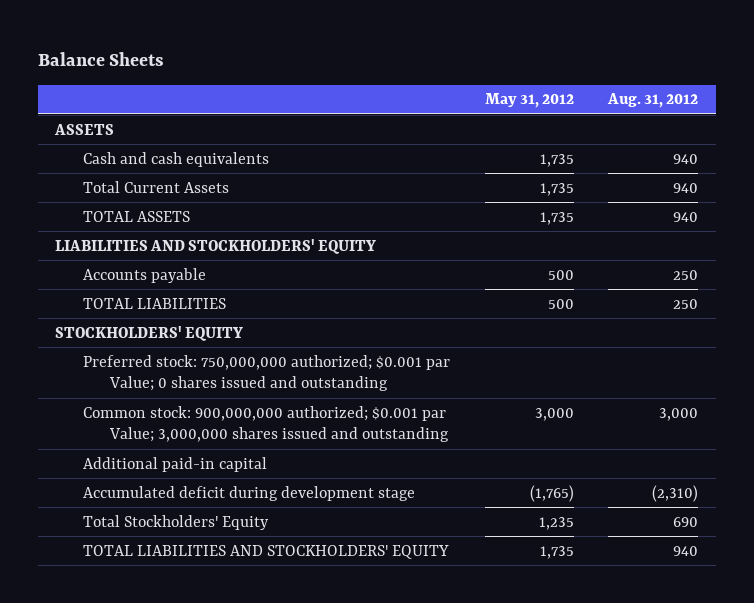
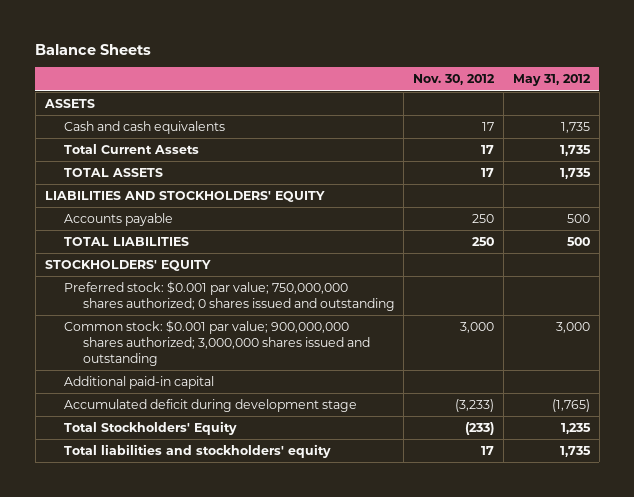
- | May 31, 2012 | Aug. 31, 2012
+ | Nov. 30, 2012 | May 31, 2012
- Preferred stock: 750,000,000 authorized; $0.001 par Value; 0 shares issued and outstanding
- Common stock: 900,000,000 authorized; $0.001 par Value; 3,000,000 shares issued and outstanding | 3,000 | 3,000
+ Preferred stock: $0.001 par value; 750,000,000 shares authorized; 0 shares issued and outstanding
+ Common stock: $0.001 par value; 900,000,000 shares authorized; 3,000,000 shares issued and outstanding | 3,000 | 3,000
- TOTAL LIABILITIES AND STOCKHOLDERS' EQUITY | 1,735 | 940
+ Total liabilities and stockholders' equity | 17 | 1,735

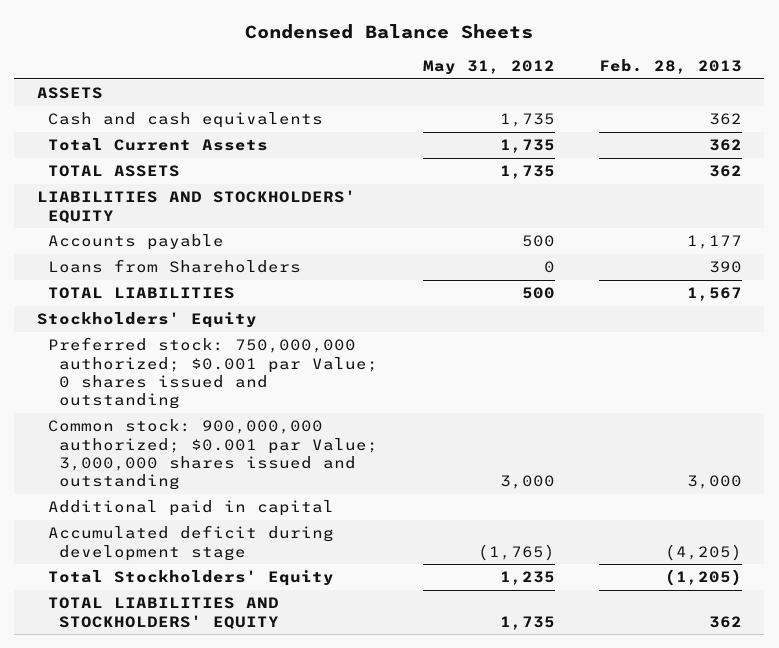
- Balance Sheets
+ Condensed Balance Sheets
- | Nov. 30, 2012 | May 31, 2012
+ | May 31, 2012 | Feb. 28, 2013
+ Loans from Shareholders | 0 | 390
- STOCKHOLDERS' EQUITY
- Preferred stock: $0.001 par value; 750,000,000 shares authorized; 0 shares issued and outstanding
- Common stock: $0.001 par value; 900,000,000 shares authorized; 3,000,000 shares issued and outstanding | 3,000 | 3,000
- Additional paid-in capital
+ Stockholders' Equity
+ Preferred stock: 750,000,000 authorized; $0.001 par Value; 0 shares issued and outstanding
+ Common stock: 900,000,000 authorized; $0.001 par Value; 3,000,000 shares issued and outstanding | 3,000 | 3,000
+ Additional paid in capital
- Total liabilities and stockholders' equity | 17 | 1,735
+ TOTAL LIABILITIES AND STOCKHOLDERS' EQUITY | 1,735 | 362

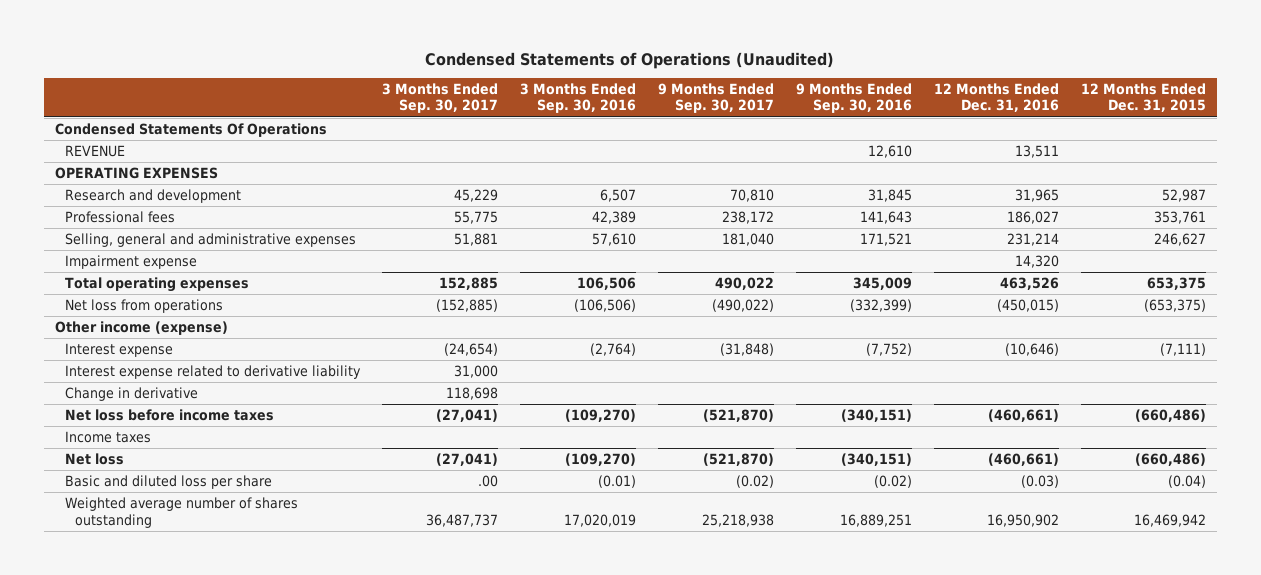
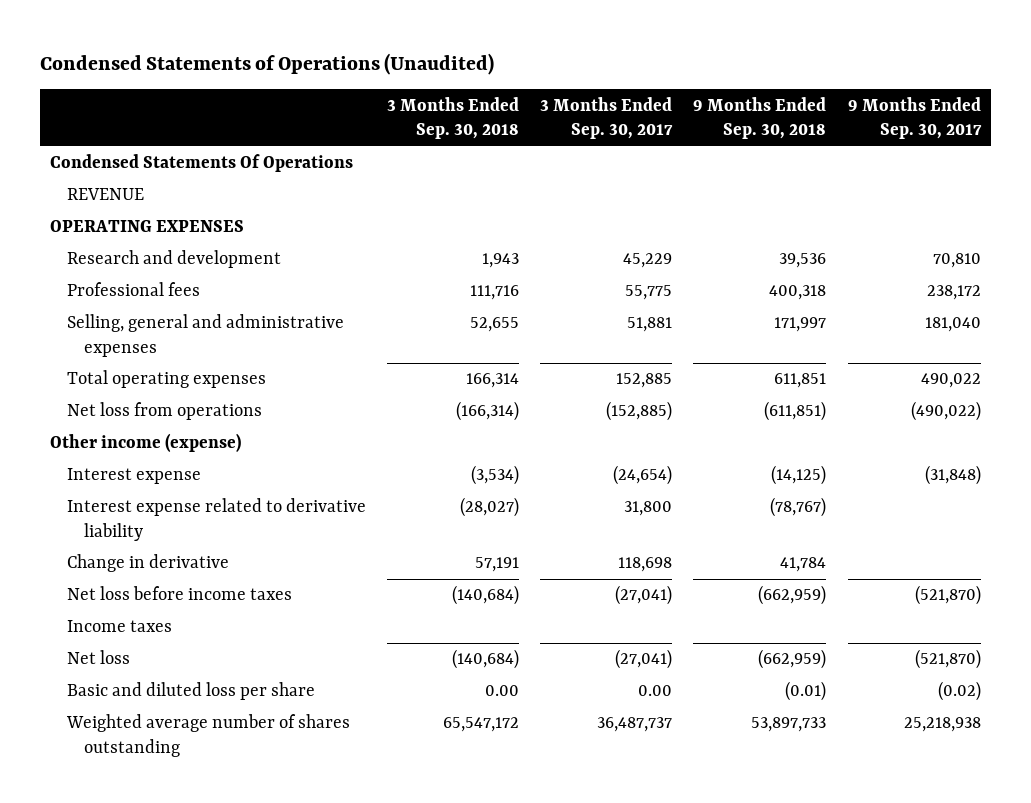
- | 3 Months Ended Sep. 30, 2017 | 3 Months Ended Sep. 30, 2016 | 9 Months Ended Sep. 30, 2017 | 9 Months Ended Sep. 30, 2016 | 12 Months Ended Dec. 31, 2016 | 12 Months Ended Dec. 31, 2015
+ | 3 Months Ended Sep. 30, 2018 | 3 Months Ended Sep. 30, 2017 | 9 Months Ended Sep. 30, 2018 | 9 Months Ended Sep. 30, 2017
- Impairment expense | | | | | 14,320 |
- Interest expense related to derivative liability | 31,000 | | | | |
+ Interest expense related to derivative liability | (28,027) | 31,800 | (78,767) |
- Basic and diluted loss per share | .00 | (0.01) | (0.02) | (0.02) | (0.03) | (0.04)
+ Basic and diluted loss per share | 0.00 | 0.00 | (0.01) | (0.02)

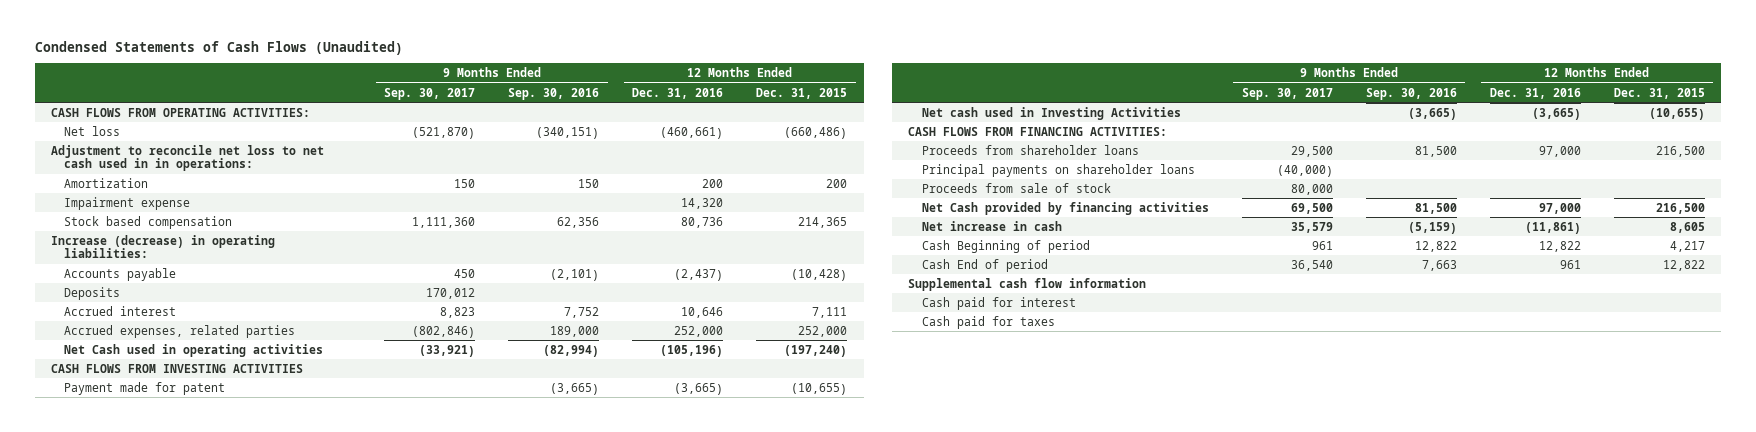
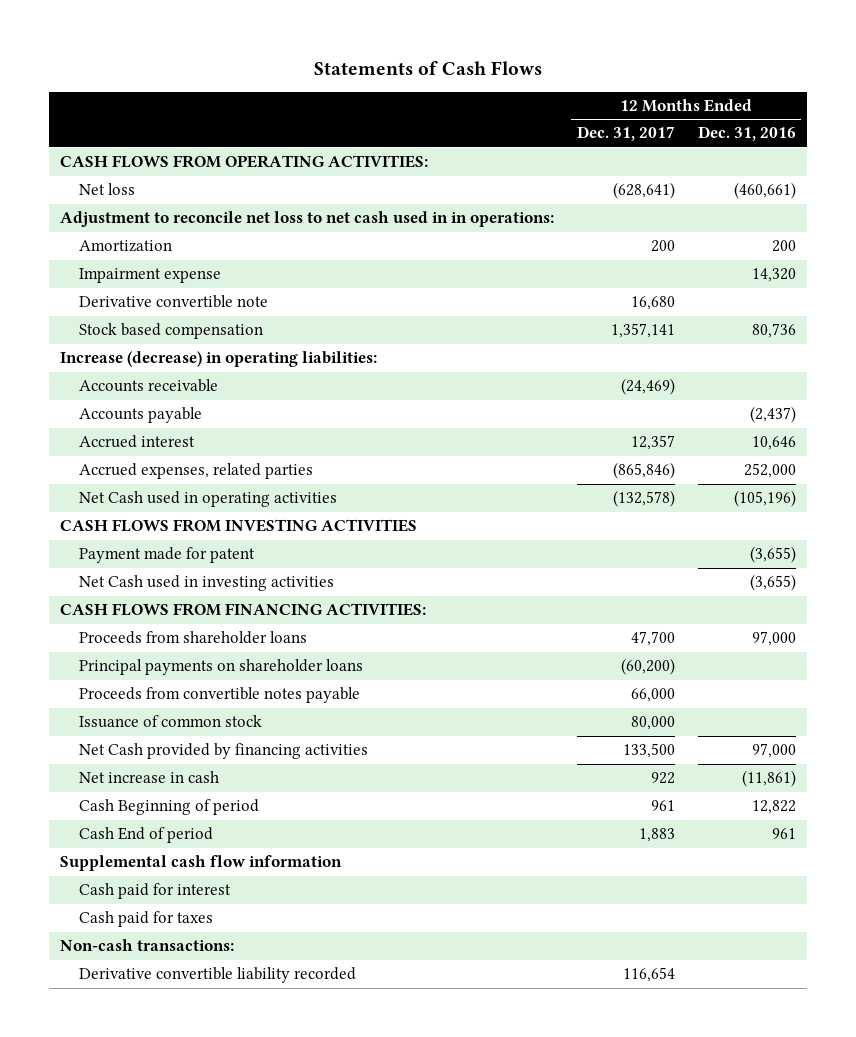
- Condensed Statements of Cash Flows (Unaudited)
+ Statements of Cash Flows
- | 9 Months Ended Sep. 30, 2017 | 9 Months Ended Sep. 30, 2016 | 12 Months Ended Dec. 31, 2016 | 12 Months Ended Dec. 31, 2015
+ | 12 Months Ended Dec. 31, 2017 | 12 Months Ended Dec. 31, 2016
+ Derivative convertible note | 16,680 |
+ Accounts receivable | (24,469) |
- Deposits | 170,012 | | |
- Payment made for patent | | (3,665) | (3,665) | (10,655)
- Net cash used in Investing Activities | | (3,665) | (3,665) | (10,655)
+ Payment made for patent | | (3,655)
+ Net Cash used in investing activities | | (3,655)
- Proceeds from sale of stock | 80,000 | | |
+ Proceeds from convertible notes payable | 66,000 |
+ Issuance of common stock | 80,000 |
+ Non-cash transactions:
+ Derivative convertible liability recorded | 116,654 |

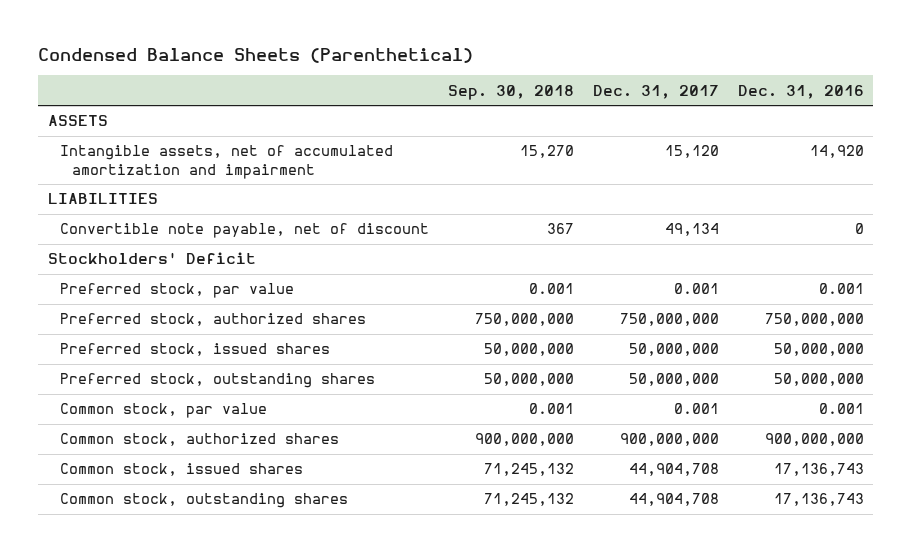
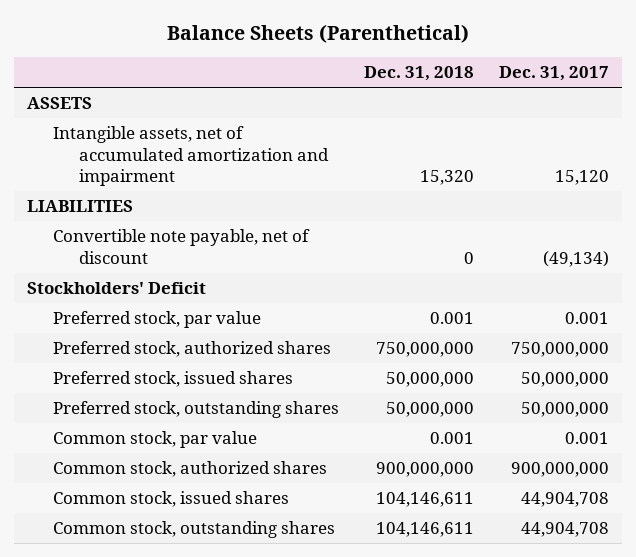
- Condensed Balance Sheets (Parenthetical)
+ Balance Sheets (Parenthetical)
- | Sep. 30, 2018 | Dec. 31, 2017 | Dec. 31, 2016
+ | Dec. 31, 2018 | Dec. 31, 2017
- Convertible note payable, net of discount | 367 | 49,134 | 0
+ Convertible note payable, net of discount | 0 | (49,134)

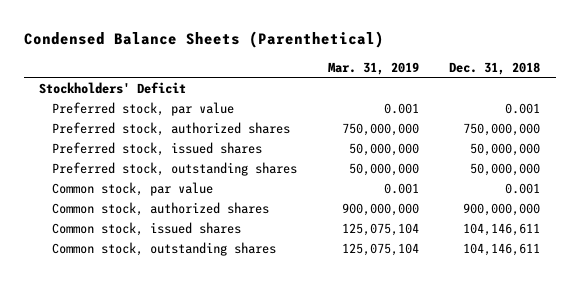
- Balance Sheets (Parenthetical)
+ Condensed Balance Sheets (Parenthetical)
- | Dec. 31, 2018 | Dec. 31, 2017
+ | Mar. 31, 2019 | Dec. 31, 2018
- ASSETS
- Intangible assets, net of accumulated amortization and impairment | 15,320 | 15,120
- LIABILITIES
- Convertible note payable, net of discount | 0 | (49,134)

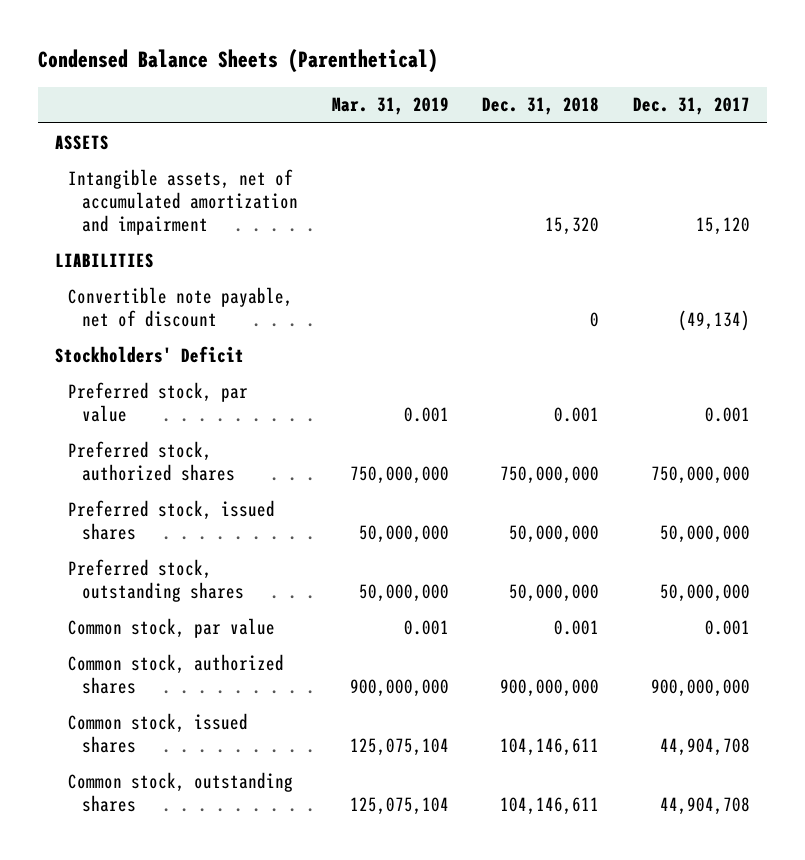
- | Mar. 31, 2019 | Dec. 31, 2018
+ | Mar. 31, 2019 | Dec. 31, 2018 | Dec. 31, 2017
+ ASSETS
+ Intangible assets, net of accumulated amortization and impairment | | 15,320 | 15,120
+ LIABILITIES
+ Convertible note payable, net of discount | | 0 | (49,134)

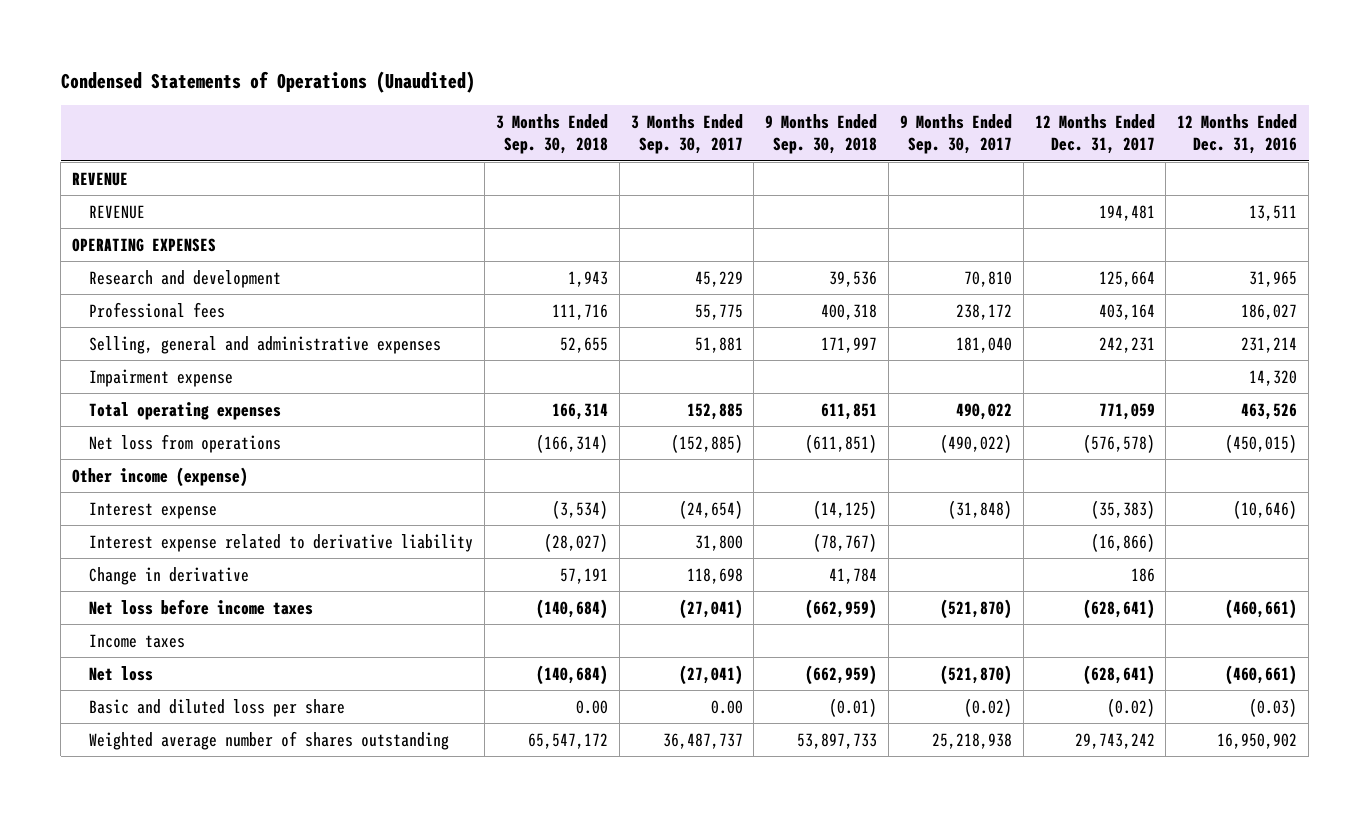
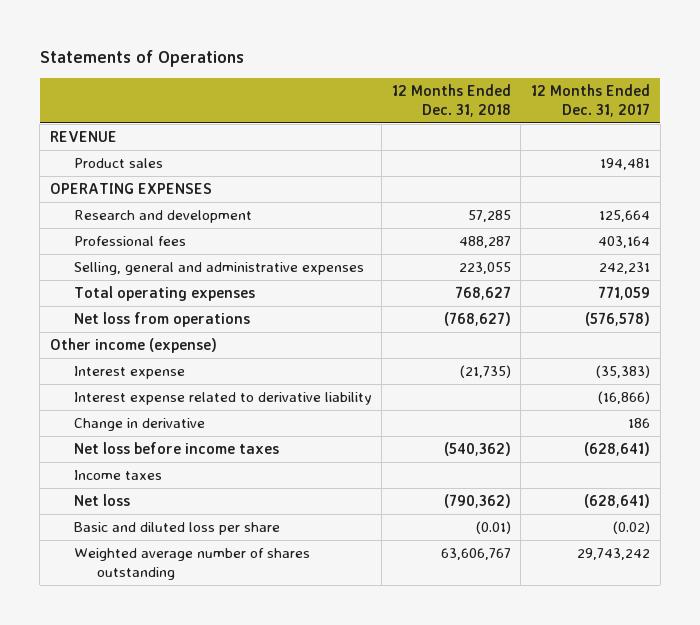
- Condensed Statements of Operations (Unaudited)
+ Statements of Operations
- | 3 Months Ended Sep. 30, 2018 | 3 Months Ended Sep. 30, 2017 | 9 Months Ended Sep. 30, 2018 | 9 Months Ended Sep. 30, 2017 | 12 Months Ended Dec. 31, 2017 | 12 Months Ended Dec. 31, 2016
+ | 12 Months Ended Dec. 31, 2018 | 12 Months Ended Dec. 31, 2017
- REVENUE | | | | | 194,481 | 13,511
+ Product sales | | 194,481
- Impairment expense | | | | | | 14,320

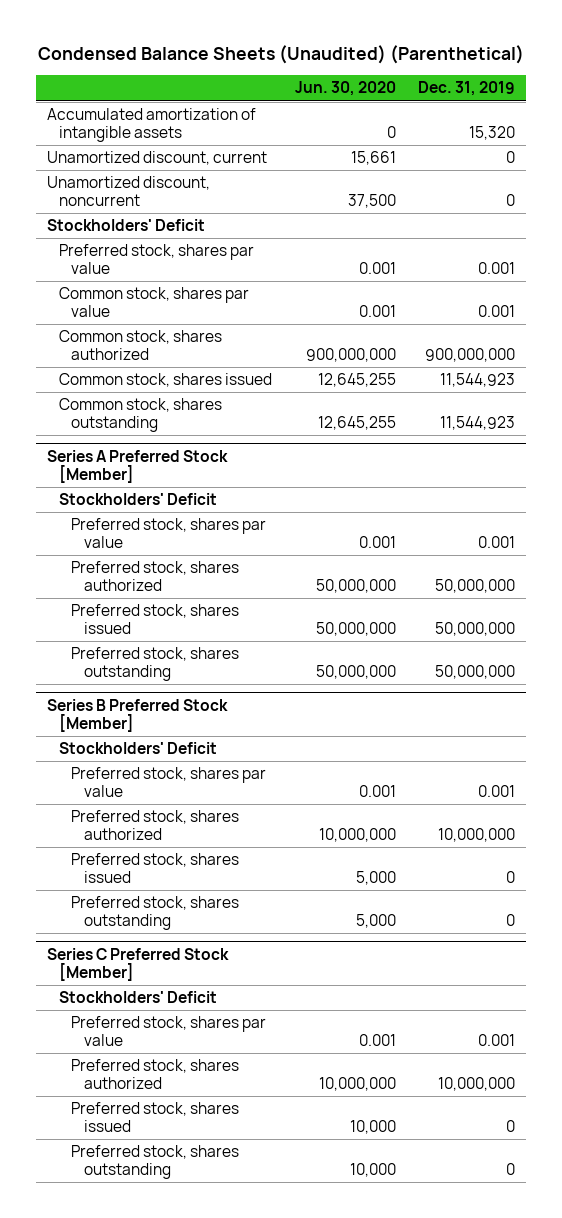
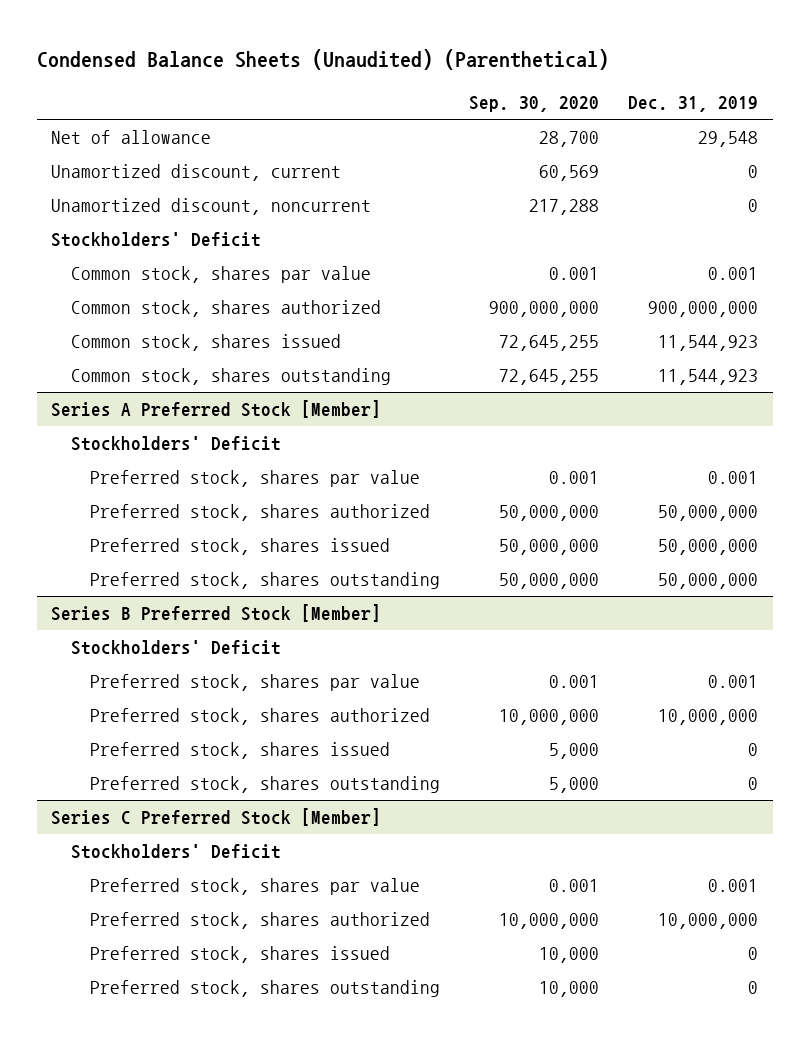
- | Jun. 30, 2020 | Dec. 31, 2019
+ | Sep. 30, 2020 | Dec. 31, 2019
- Accumulated amortization of intangible assets | 0 | 15,320
+ Net of allowance | 28,700 | 29,548
- Preferred stock, shares par value | 0.001 | 0.001

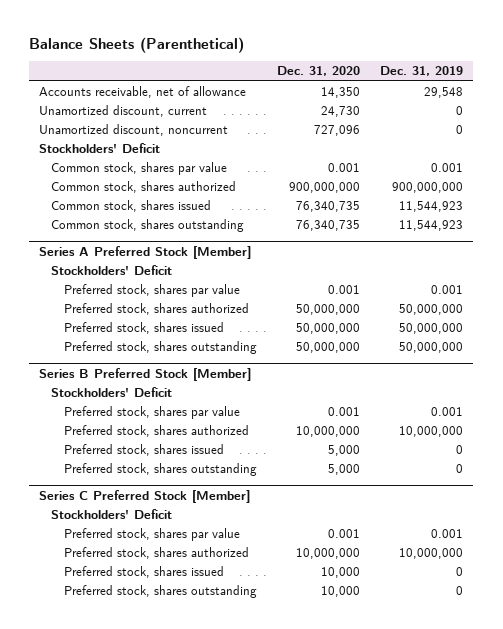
- Condensed Balance Sheets (Unaudited) (Parenthetical)
+ Balance Sheets (Parenthetical)
- | Sep. 30, 2020 | Dec. 31, 2019
+ | Dec. 31, 2020 | Dec. 31, 2019
- Net of allowance | 28,700 | 29,548
+ Accounts receivable, net of allowance | 14,350 | 29,548

